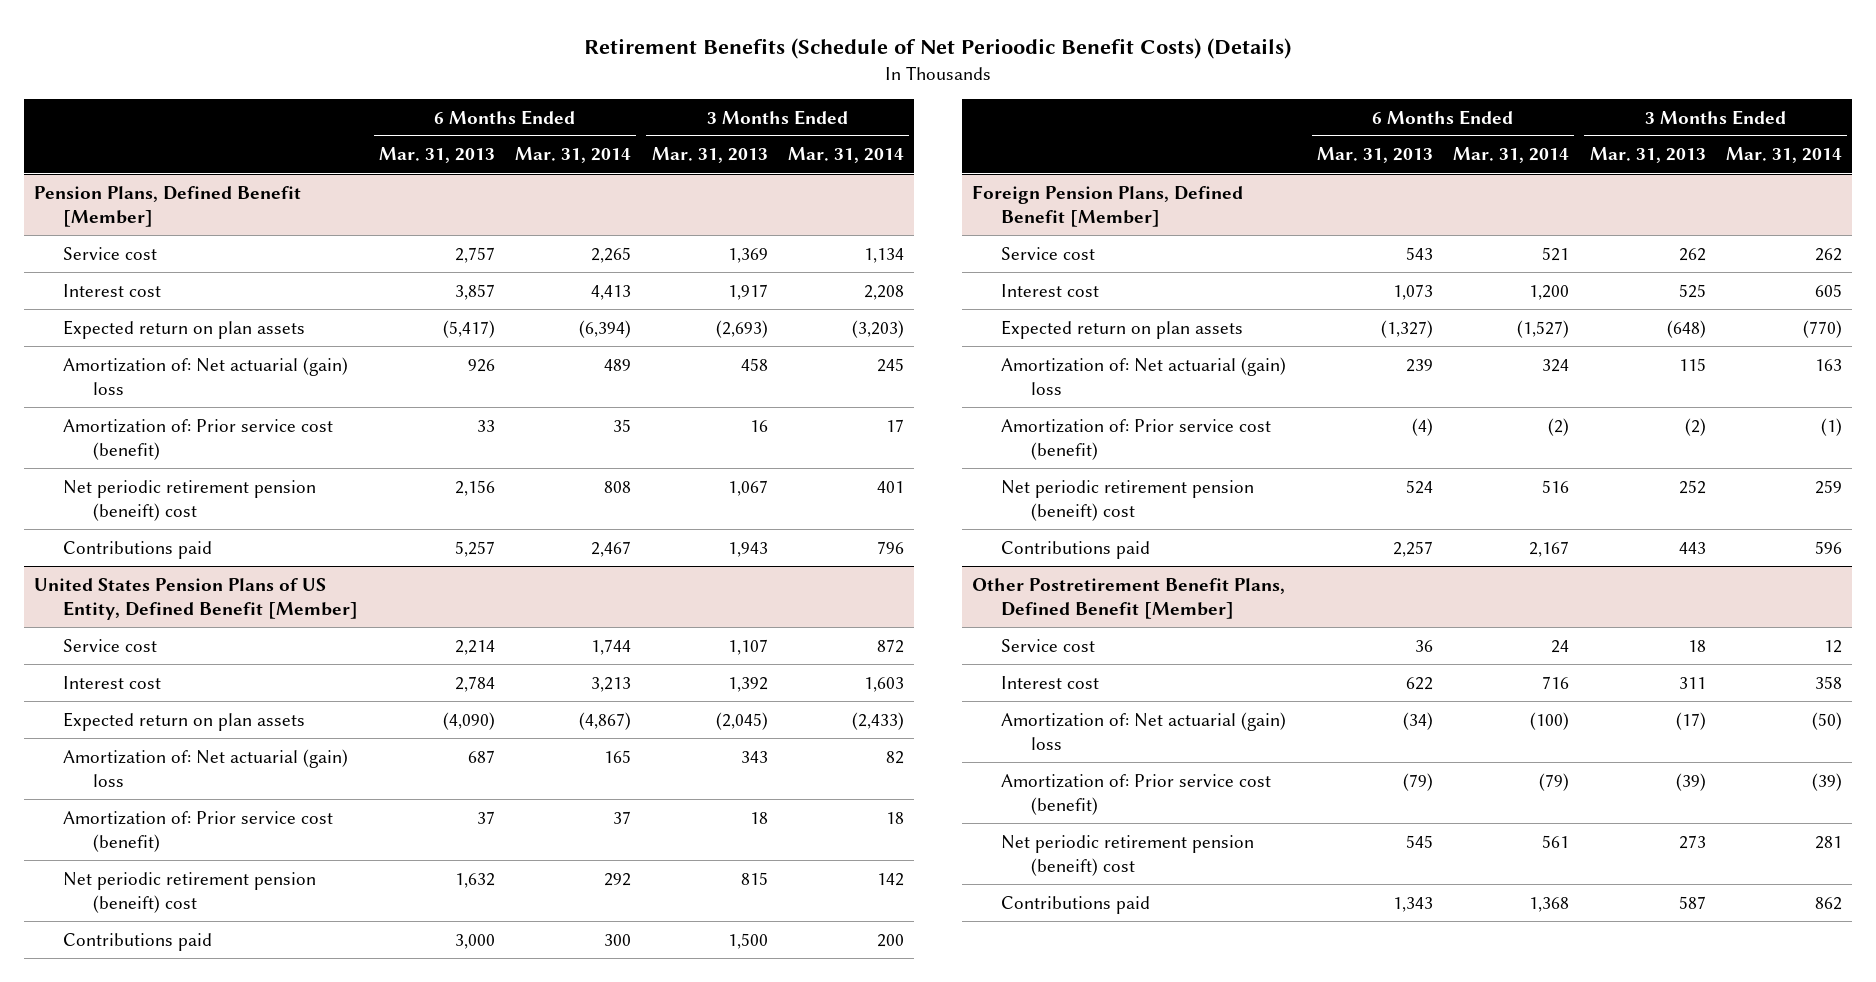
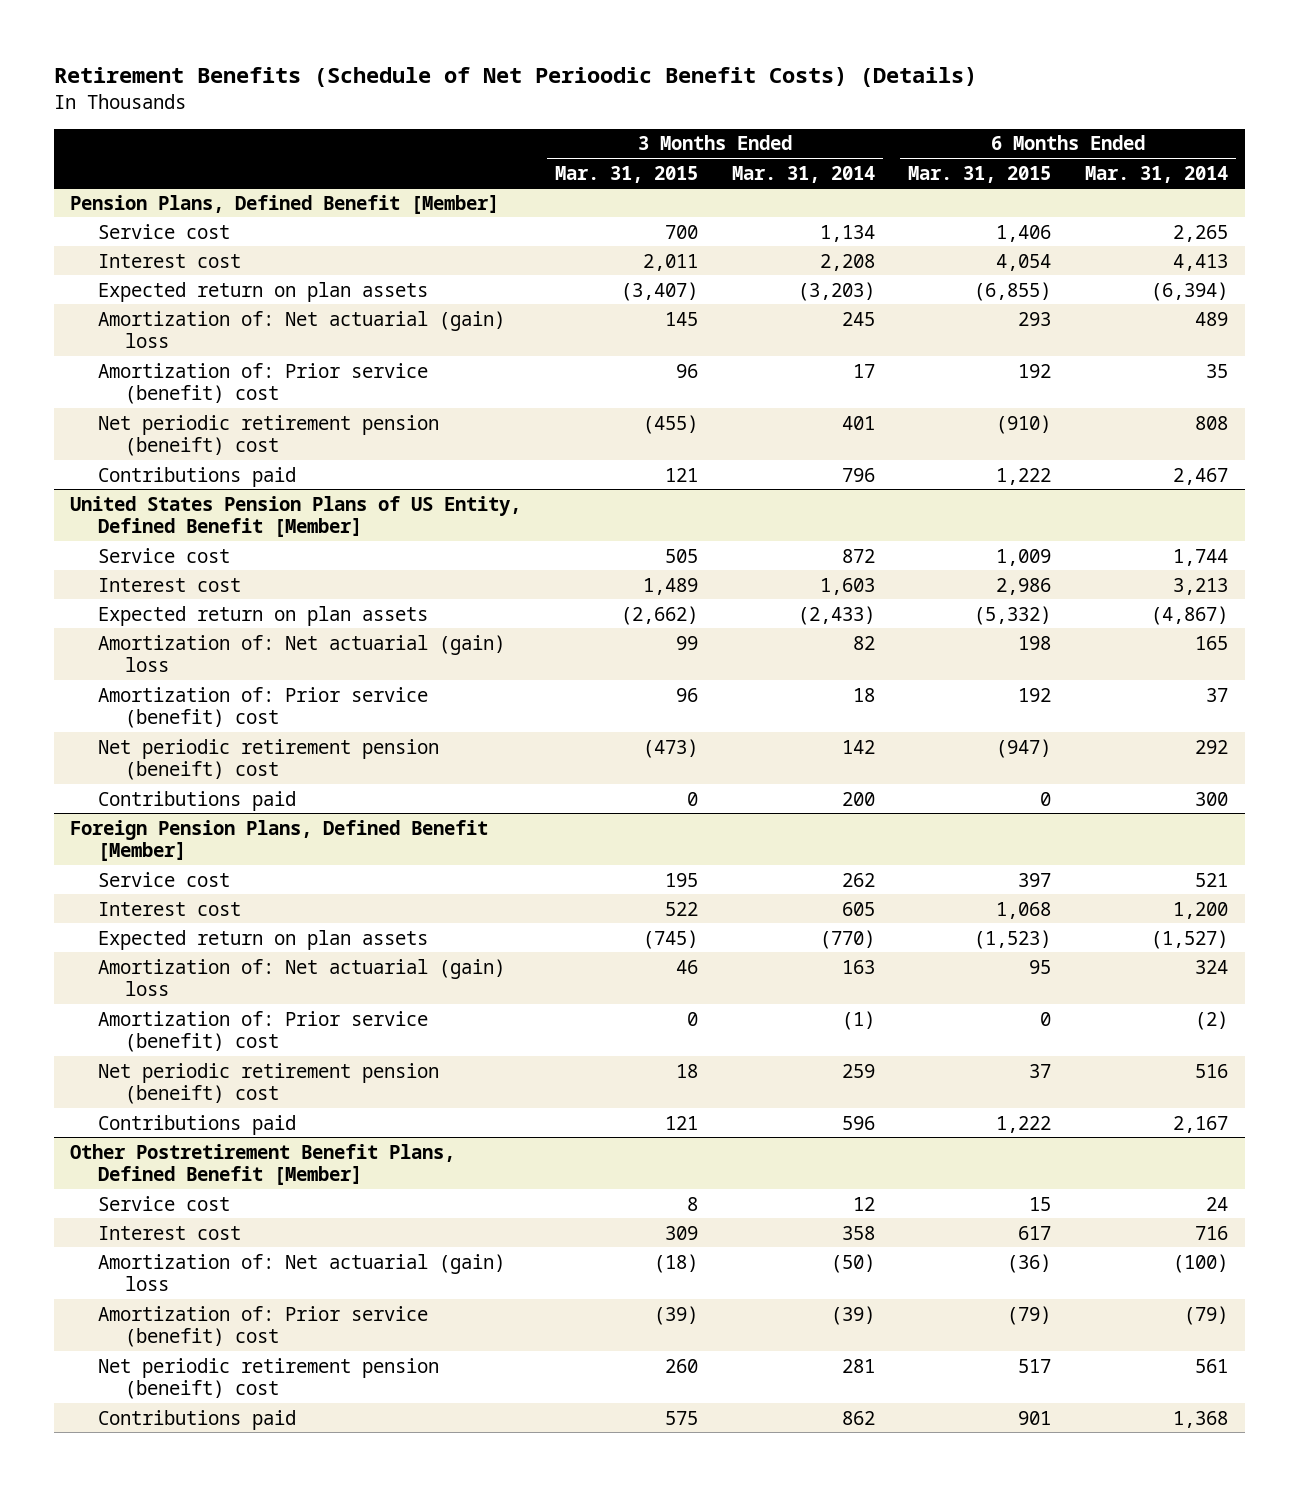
- | 6 Months Ended Mar. 31, 2013 | 6 Months Ended Mar. 31, 2014 | 3 Months Ended Mar. 31, 2013 | 3 Months Ended Mar. 31, 2014
+ | 3 Months Ended Mar. 31, 2015 | 3 Months Ended Mar. 31, 2014 | 6 Months Ended Mar. 31, 2015 | 6 Months Ended Mar. 31, 2014
@ Pension Plans, Defined Benefit [Member]
- Amortization of: Prior service cost (benefit) | 33 | 35 | 16 | 17
+ Amortization of: Prior service (benefit) cost | 96 | 17 | 192 | 35
@ United States Pension Plans of US Entity, Defined Benefit [Member]
- Amortization of: Prior service cost (benefit) | 37 | 37 | 18 | 18
+ Amortization of: Prior service (benefit) cost | 96 | 18 | 192 | 37
@ Foreign Pension Plans, Defined Benefit [Member]
- Amortization of: Prior service cost (benefit) | (4) | (2) | (2) | (1)
+ Amortization of: Prior service (benefit) cost | 0 | (1) | 0 | (2)
@ Other Postretirement Benefit Plans, Defined Benefit [Member]
- Amortization of: Prior service cost (benefit) | (79) | (79) | (39) | (39)
+ Amortization of: Prior service (benefit) cost | (39) | (39) | (79) | (79)

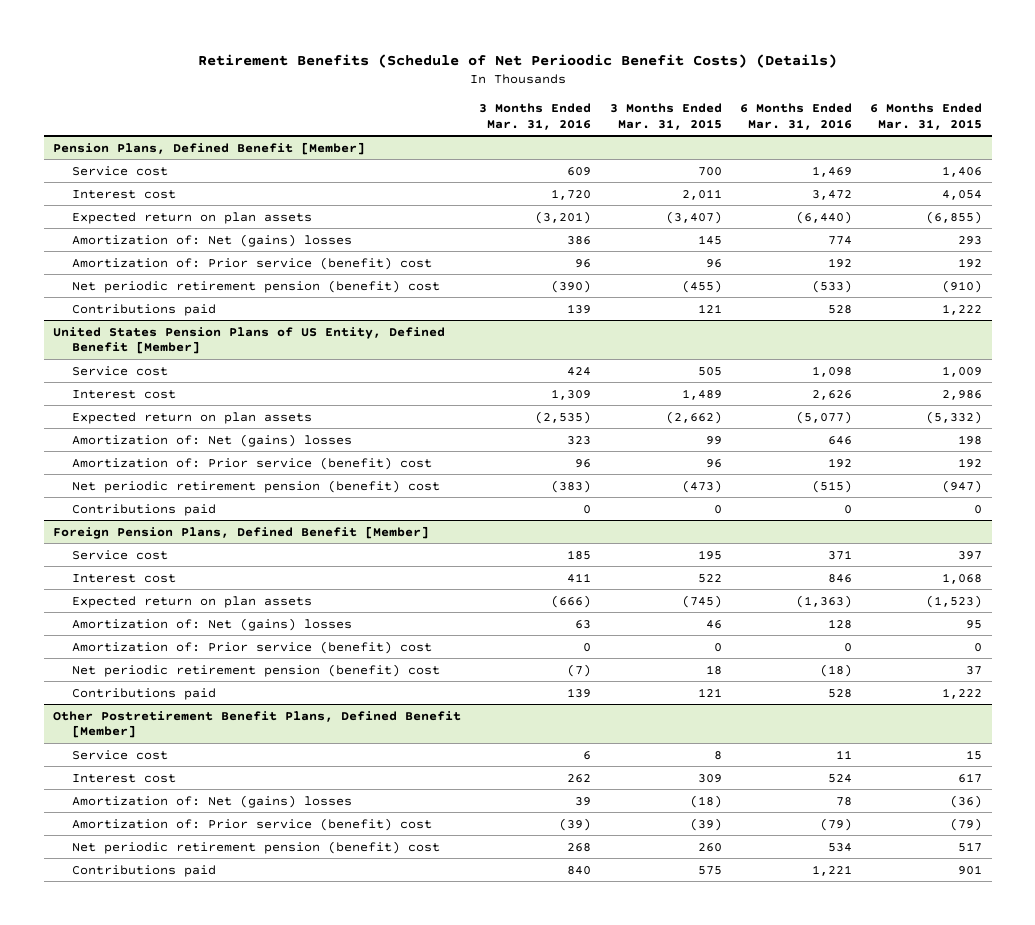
- | 3 Months Ended Mar. 31, 2015 | 3 Months Ended Mar. 31, 2014 | 6 Months Ended Mar. 31, 2015 | 6 Months Ended Mar. 31, 2014
+ | 3 Months Ended Mar. 31, 2016 | 3 Months Ended Mar. 31, 2015 | 6 Months Ended Mar. 31, 2016 | 6 Months Ended Mar. 31, 2015
@ Pension Plans, Defined Benefit [Member]
- Amortization of: Net actuarial (gain) loss | 145 | 245 | 293 | 489
+ Amortization of: Net (gains) losses | 386 | 145 | 774 | 293
- Net periodic retirement pension (beneift) cost | (455) | 401 | (910) | 808
+ Net periodic retirement pension (benefit) cost | (390) | (455) | (533) | (910)
@ United States Pension Plans of US Entity, Defined Benefit [Member]
- Amortization of: Net actuarial (gain) loss | 99 | 82 | 198 | 165
+ Amortization of: Net (gains) losses | 323 | 99 | 646 | 198
- Net periodic retirement pension (beneift) cost | (473) | 142 | (947) | 292
+ Net periodic retirement pension (benefit) cost | (383) | (473) | (515) | (947)
@ Foreign Pension Plans, Defined Benefit [Member]
- Amortization of: Net actuarial (gain) loss | 46 | 163 | 95 | 324
+ Amortization of: Net (gains) losses | 63 | 46 | 128 | 95
- Net periodic retirement pension (beneift) cost | 18 | 259 | 37 | 516
+ Net periodic retirement pension (benefit) cost | (7) | 18 | (18) | 37
@ Other Postretirement Benefit Plans, Defined Benefit [Member]
- Amortization of: Net actuarial (gain) loss | (18) | (50) | (36) | (100)
+ Amortization of: Net (gains) losses | 39 | (18) | 78 | (36)
- Net periodic retirement pension (beneift) cost | 260 | 281 | 517 | 561
+ Net periodic retirement pension (benefit) cost | 268 | 260 | 534 | 517

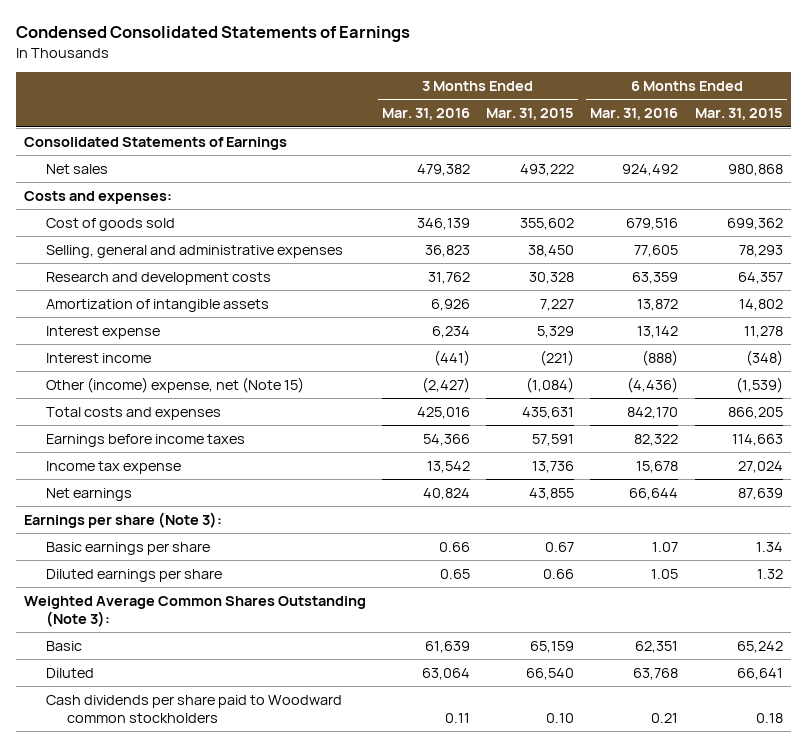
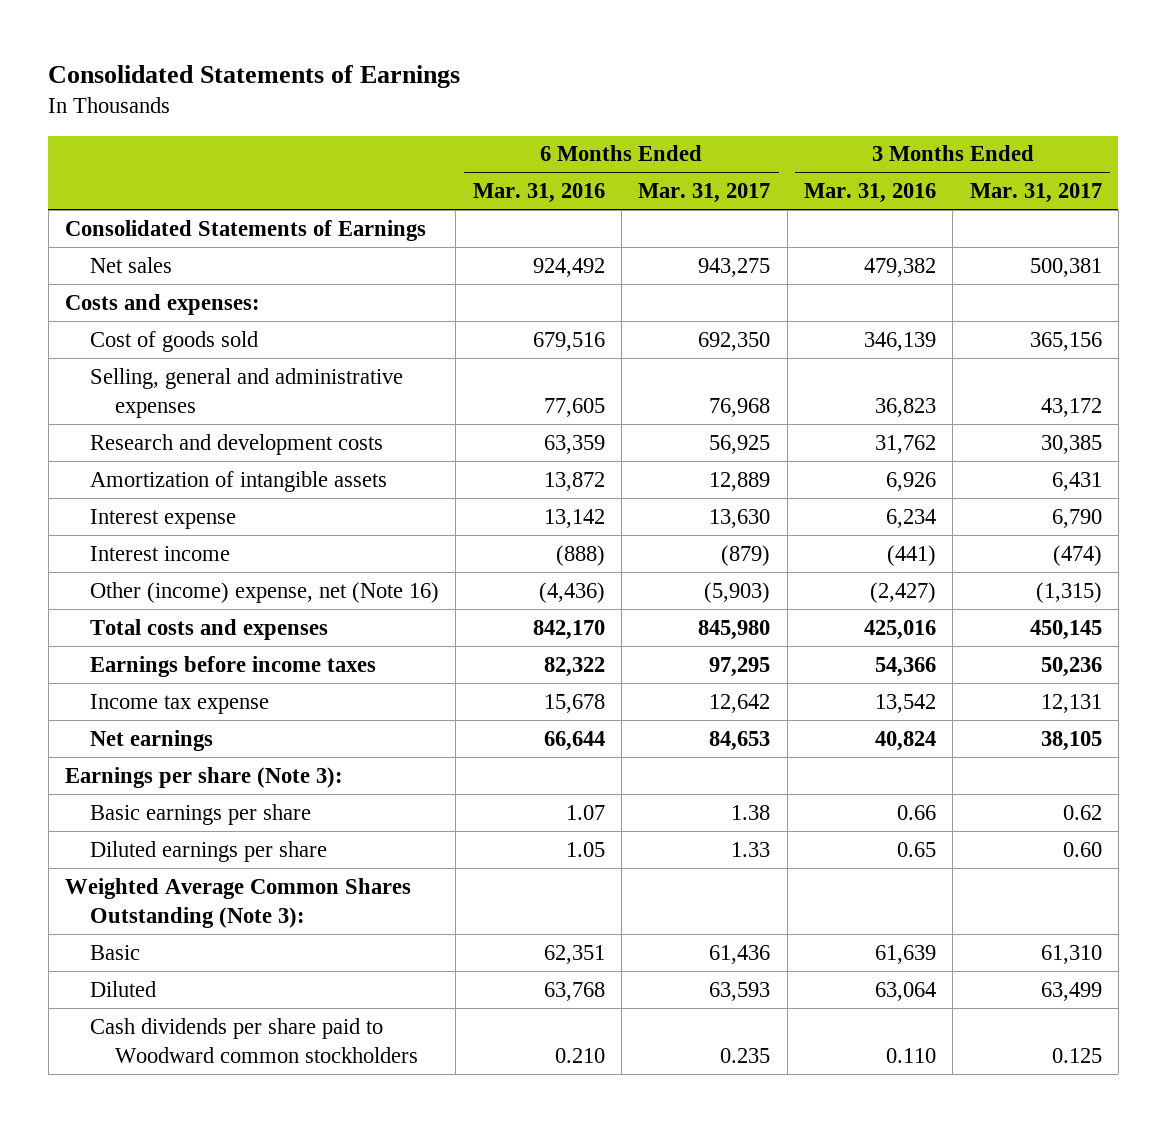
- Condensed Consolidated Statements of Earnings
+ Consolidated Statements of Earnings
- | 3 Months Ended Mar. 31, 2016 | 3 Months Ended Mar. 31, 2015 | 6 Months Ended Mar. 31, 2016 | 6 Months Ended Mar. 31, 2015
+ | 6 Months Ended Mar. 31, 2016 | 6 Months Ended Mar. 31, 2017 | 3 Months Ended Mar. 31, 2016 | 3 Months Ended Mar. 31, 2017
- Other (income) expense, net (Note 15) | (2,427) | (1,084) | (4,436) | (1,539)
+ Other (income) expense, net (Note 16) | (4,436) | (5,903) | (2,427) | (1,315)
- Cash dividends per share paid to Woodward common stockholders | 0.11 | 0.10 | 0.21 | 0.18
+ Cash dividends per share paid to Woodward common stockholders | 0.210 | 0.235 | 0.110 | 0.125

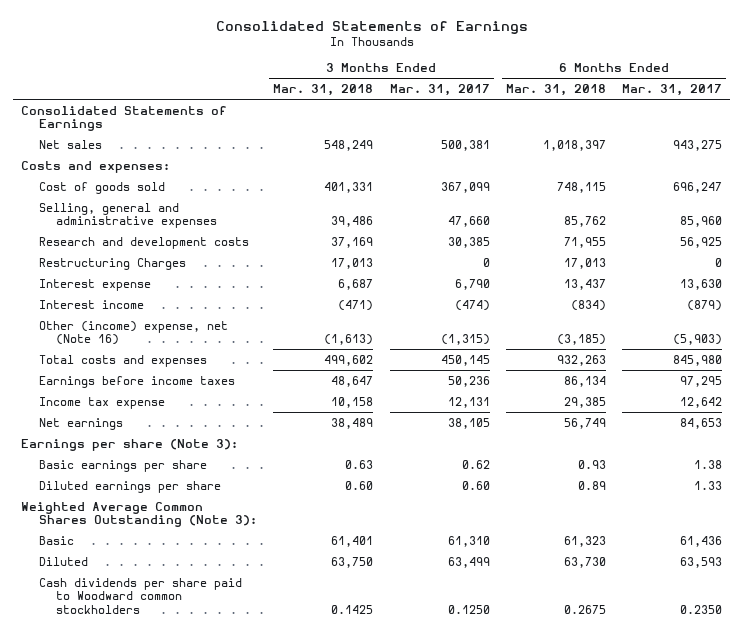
- | 6 Months Ended Mar. 31, 2016 | 6 Months Ended Mar. 31, 2017 | 3 Months Ended Mar. 31, 2016 | 3 Months Ended Mar. 31, 2017
+ | 3 Months Ended Mar. 31, 2018 | 3 Months Ended Mar. 31, 2017 | 6 Months Ended Mar. 31, 2018 | 6 Months Ended Mar. 31, 2017
- Cost of goods sold | 679,516 | 692,350 | 346,139 | 365,156
- Selling, general and administrative expenses | 77,605 | 76,968 | 36,823 | 43,172
+ Cost of goods sold | 401,331 | 367,099 | 748,115 | 696,247
+ Selling, general and administrative expenses | 39,486 | 47,660 | 85,762 | 85,960
- Amortization of intangible assets | 13,872 | 12,889 | 6,926 | 6,431
+ Restructuring Charges | 17,013 | 0 | 17,013 | 0
- Cash dividends per share paid to Woodward common stockholders | 0.210 | 0.235 | 0.110 | 0.125
+ Cash dividends per share paid to Woodward common stockholders | 0.1425 | 0.1250 | 0.2675 | 0.2350

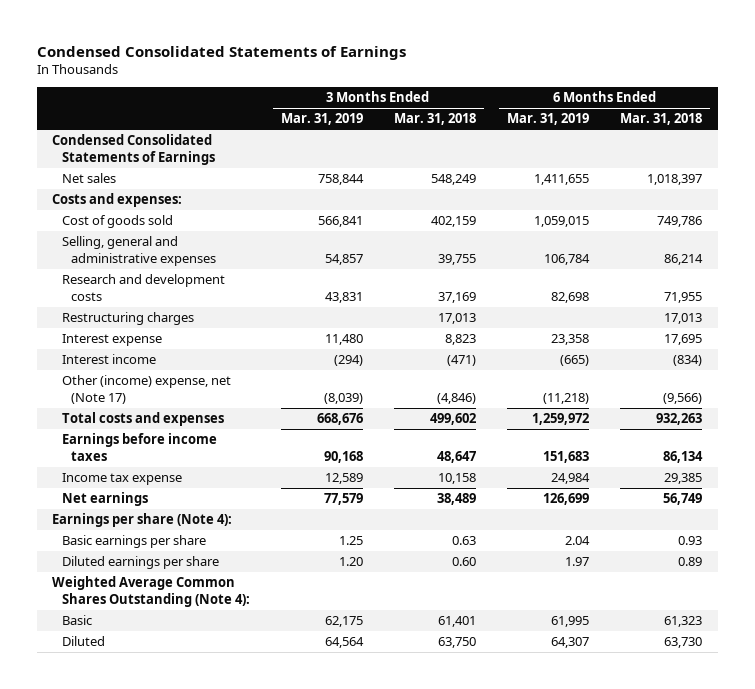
- Consolidated Statements of Earnings
+ Condensed Consolidated Statements of Earnings
- | 3 Months Ended Mar. 31, 2018 | 3 Months Ended Mar. 31, 2017 | 6 Months Ended Mar. 31, 2018 | 6 Months Ended Mar. 31, 2017
+ | 3 Months Ended Mar. 31, 2019 | 3 Months Ended Mar. 31, 2018 | 6 Months Ended Mar. 31, 2019 | 6 Months Ended Mar. 31, 2018
- Consolidated Statements of Earnings
+ Condensed Consolidated Statements of Earnings
- Cost of goods sold | 401,331 | 367,099 | 748,115 | 696,247
- Selling, general and administrative expenses | 39,486 | 47,660 | 85,762 | 85,960
+ Cost of goods sold | 566,841 | 402,159 | 1,059,015 | 749,786
+ Selling, general and administrative expenses | 54,857 | 39,755 | 106,784 | 86,214
- Restructuring Charges | 17,013 | 0 | 17,013 | 0
- Interest expense | 6,687 | 6,790 | 13,437 | 13,630
+ Restructuring charges | | 17,013 | | 17,013
+ Interest expense | 11,480 | 8,823 | 23,358 | 17,695
- Other (income) expense, net (Note 16) | (1,613) | (1,315) | (3,185) | (5,903)
+ Other (income) expense, net (Note 17) | (8,039) | (4,846) | (11,218) | (9,566)
- Earnings per share (Note 3):
+ Earnings per share (Note 4):
- Weighted Average Common Shares Outstanding (Note 3):
+ Weighted Average Common Shares Outstanding (Note 4):
- Cash dividends per share paid to Woodward common stockholders | 0.1425 | 0.1250 | 0.2675 | 0.2350

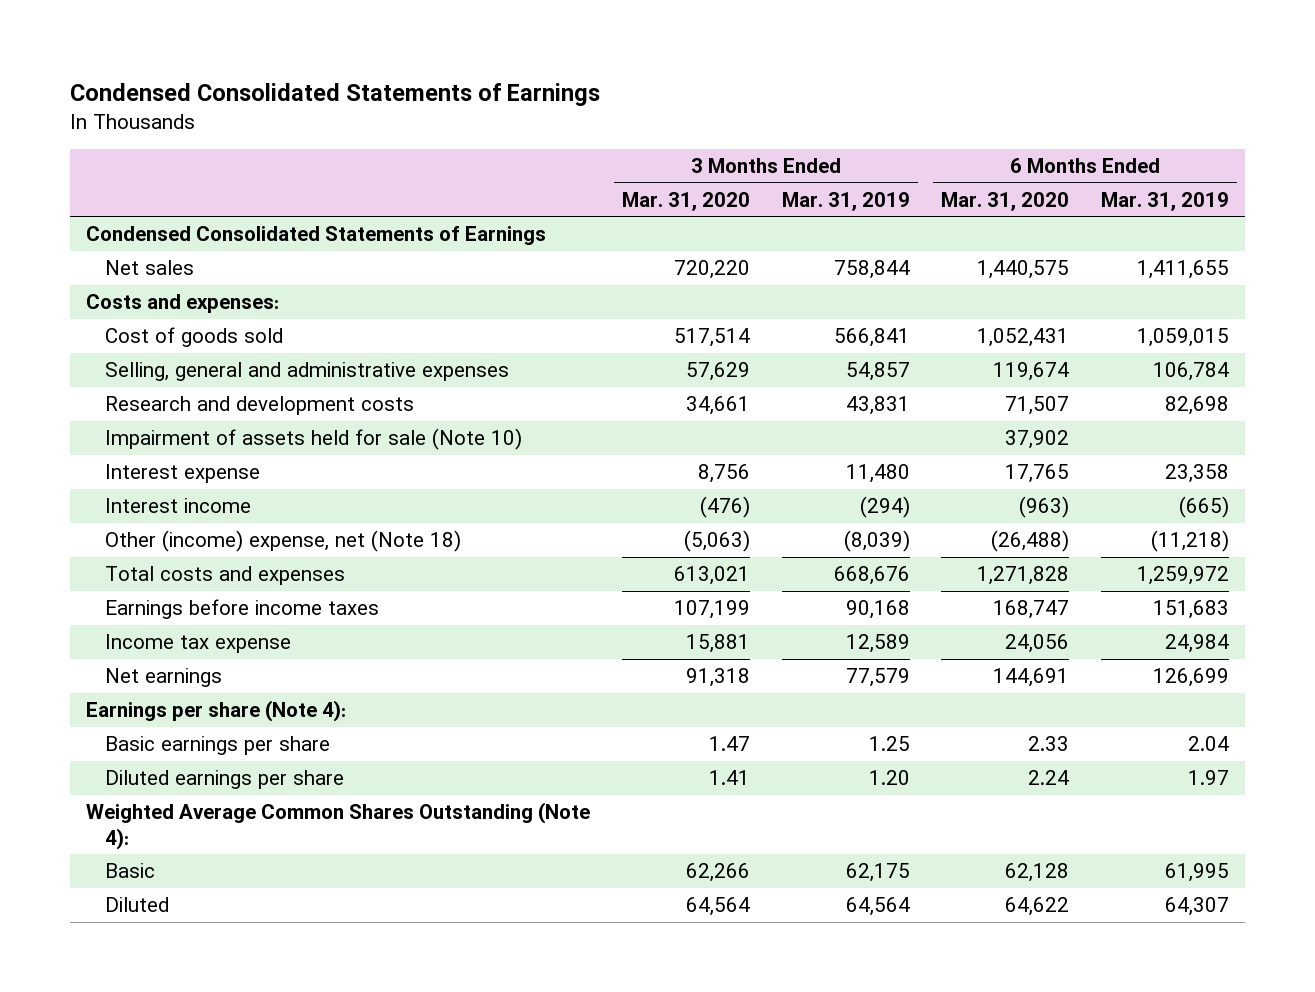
- | 3 Months Ended Mar. 31, 2019 | 3 Months Ended Mar. 31, 2018 | 6 Months Ended Mar. 31, 2019 | 6 Months Ended Mar. 31, 2018
+ | 3 Months Ended Mar. 31, 2020 | 3 Months Ended Mar. 31, 2019 | 6 Months Ended Mar. 31, 2020 | 6 Months Ended Mar. 31, 2019
- Restructuring charges | | 17,013 | | 17,013
+ Impairment of assets held for sale (Note 10) | | | 37,902 |
- Other (income) expense, net (Note 17) | (8,039) | (4,846) | (11,218) | (9,566)
+ Other (income) expense, net (Note 18) | (5,063) | (8,039) | (26,488) | (11,218)

